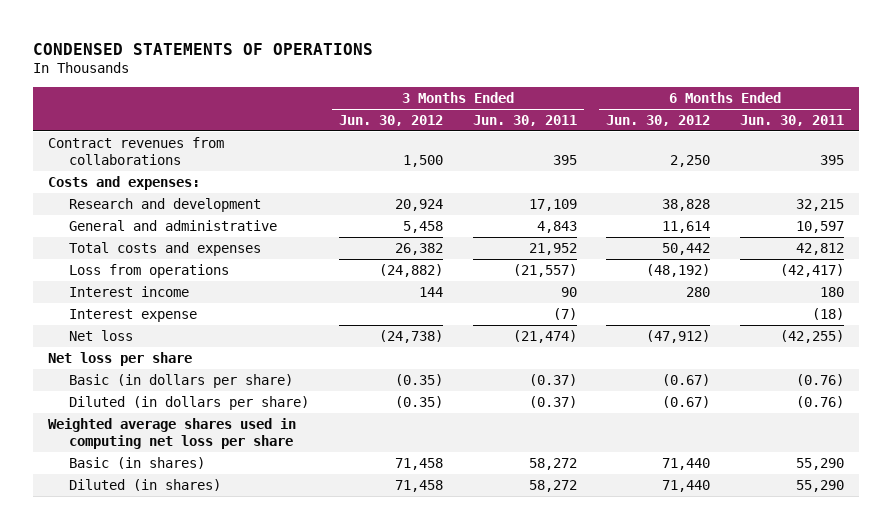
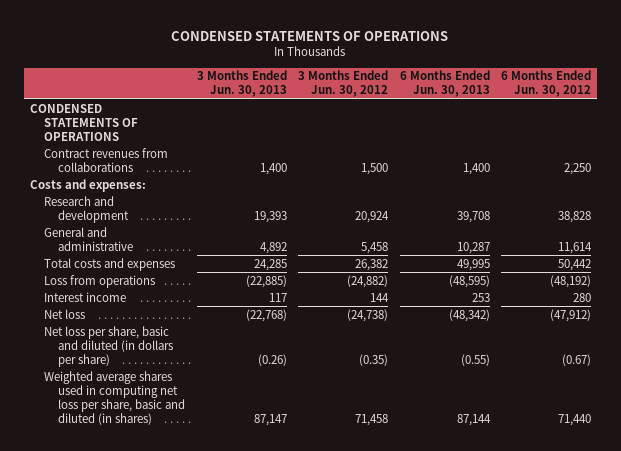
- | 3 Months Ended Jun. 30, 2012 | 3 Months Ended Jun. 30, 2011 | 6 Months Ended Jun. 30, 2012 | 6 Months Ended Jun. 30, 2011
+ | 3 Months Ended Jun. 30, 2013 | 3 Months Ended Jun. 30, 2012 | 6 Months Ended Jun. 30, 2013 | 6 Months Ended Jun. 30, 2012
+ CONDENSED STATEMENTS OF OPERATIONS
- Interest expense | | (7) | | (18)
- Net loss per share
- Basic (in dollars per share) | (0.35) | (0.37) | (0.67) | (0.76)
- Diluted (in dollars per share) | (0.35) | (0.37) | (0.67) | (0.76)
- Weighted average shares used in computing net loss per share
- Basic (in shares) | 71,458 | 58,272 | 71,440 | 55,290
- Diluted (in shares) | 71,458 | 58,272 | 71,440 | 55,290
+ Net loss per share, basic and diluted (in dollars per share) | (0.26) | (0.35) | (0.55) | (0.67)
+ Weighted average shares used in computing net loss per share, basic and diluted (in shares) | 87,147 | 71,458 | 87,144 | 71,440

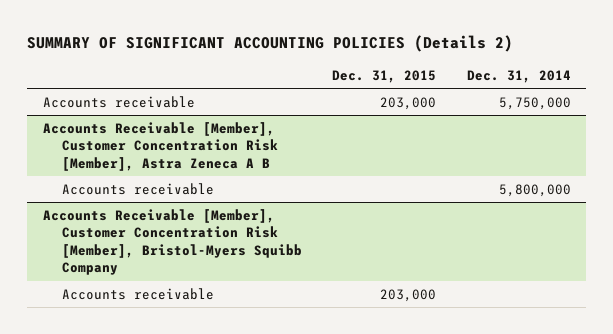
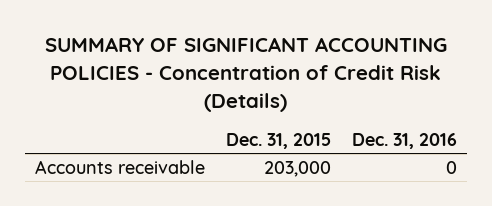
- SUMMARY OF SIGNIFICANT ACCOUNTING POLICIES (Details 2)
+ SUMMARY OF SIGNIFICANT ACCOUNTING POLICIES - Concentration of Credit Risk (Details)
- | Dec. 31, 2015 | Dec. 31, 2014
+ | Dec. 31, 2015 | Dec. 31, 2016
- Accounts Receivable [Member], Customer Concentration Risk [Member], Astra Zeneca A B
- Accounts receivable | | 5,800,000
- Accounts Receivable [Member], Customer Concentration Risk [Member], Bristol-Myers Squibb Company
- Accounts receivable | 203,000 |

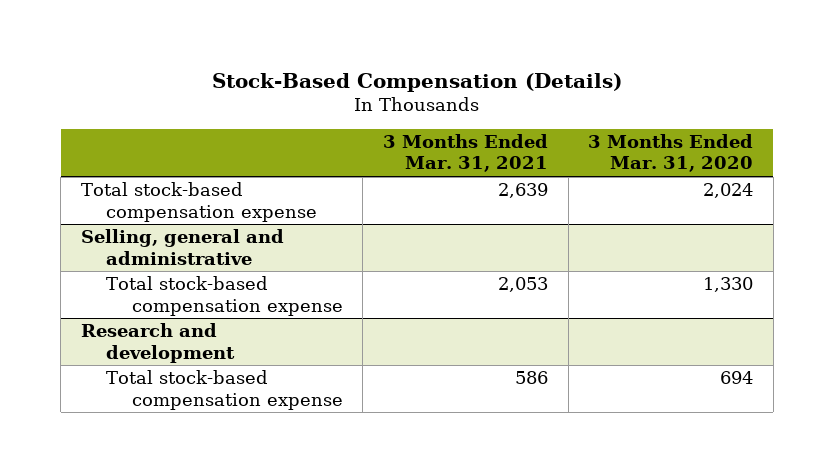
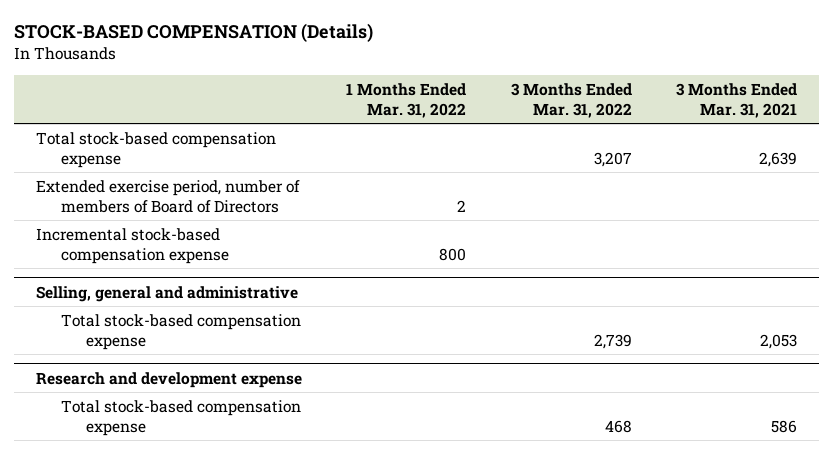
- Stock-Based Compensation (Details)
+ STOCK-BASED COMPENSATION (Details)
- | 3 Months Ended Mar. 31, 2021 | 3 Months Ended Mar. 31, 2020
+ | 1 Months Ended Mar. 31, 2022 | 3 Months Ended Mar. 31, 2022 | 3 Months Ended Mar. 31, 2021
+ Extended exercise period, number of members of Board of Directors | 2 | |
+ Incremental stock-based compensation expense | 800 | |
- Research and development
+ Research and development expense

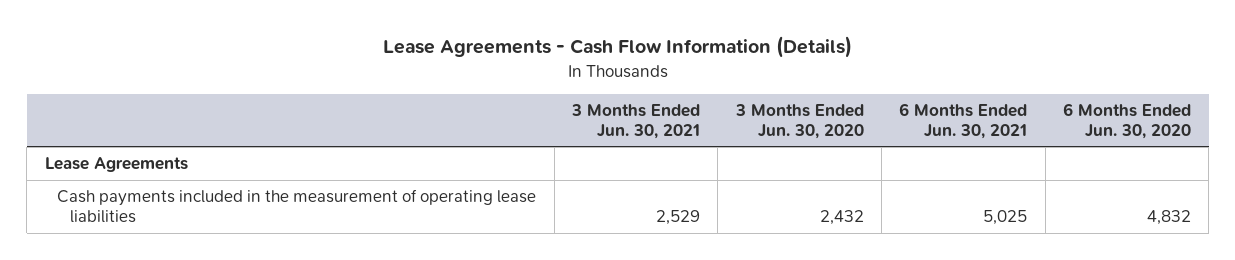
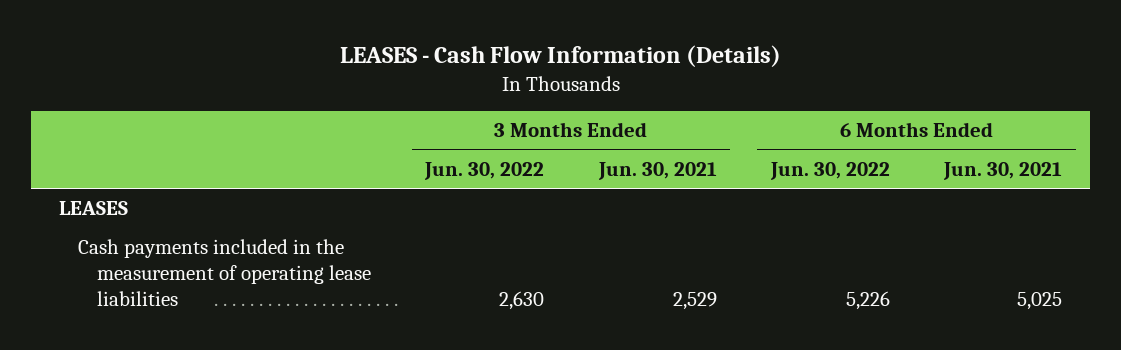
- Lease Agreements - Cash Flow Information (Details)
+ LEASES - Cash Flow Information (Details)
- | 3 Months Ended Jun. 30, 2021 | 3 Months Ended Jun. 30, 2020 | 6 Months Ended Jun. 30, 2021 | 6 Months Ended Jun. 30, 2020
+ | 3 Months Ended Jun. 30, 2022 | 3 Months Ended Jun. 30, 2021 | 6 Months Ended Jun. 30, 2022 | 6 Months Ended Jun. 30, 2021
- Lease Agreements
+ LEASES

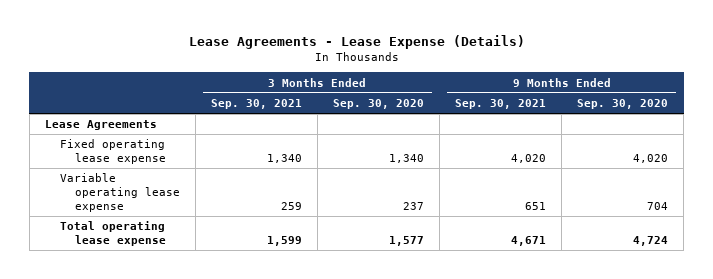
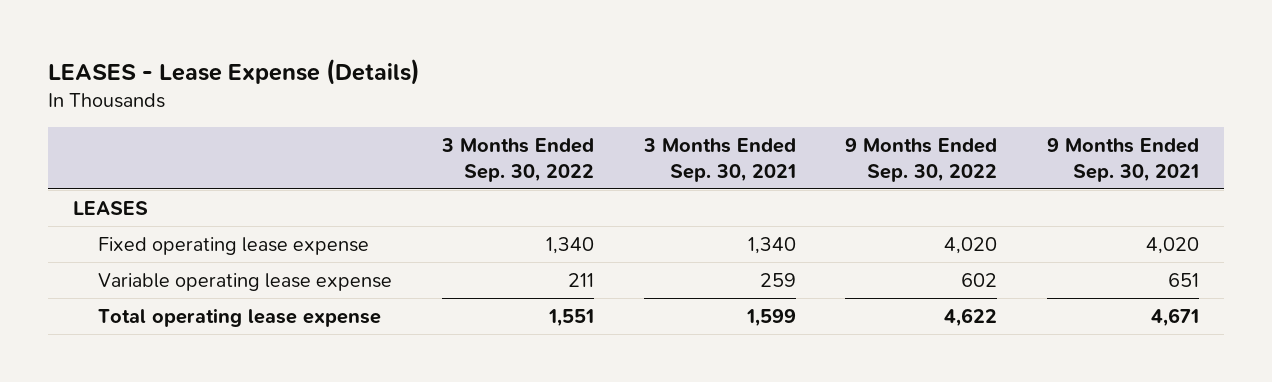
- Lease Agreements - Lease Expense (Details)
+ LEASES - Lease Expense (Details)
- | 3 Months Ended Sep. 30, 2021 | 3 Months Ended Sep. 30, 2020 | 9 Months Ended Sep. 30, 2021 | 9 Months Ended Sep. 30, 2020
+ | 3 Months Ended Sep. 30, 2022 | 3 Months Ended Sep. 30, 2021 | 9 Months Ended Sep. 30, 2022 | 9 Months Ended Sep. 30, 2021
- Lease Agreements
+ LEASES

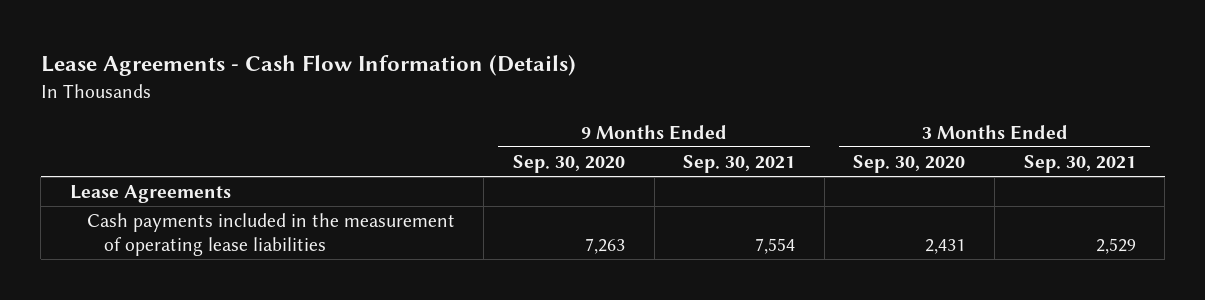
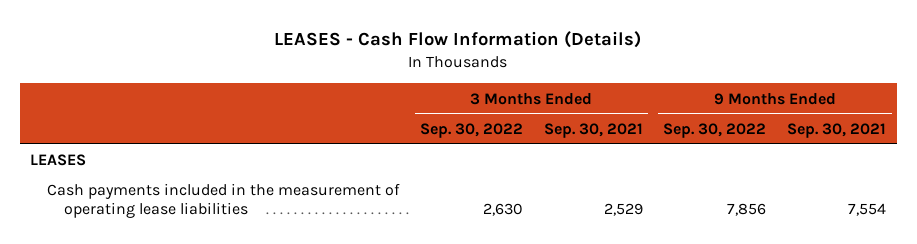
- Lease Agreements - Cash Flow Information (Details)
+ LEASES - Cash Flow Information (Details)
- | 9 Months Ended Sep. 30, 2020 | 9 Months Ended Sep. 30, 2021 | 3 Months Ended Sep. 30, 2020 | 3 Months Ended Sep. 30, 2021
+ | 3 Months Ended Sep. 30, 2022 | 3 Months Ended Sep. 30, 2021 | 9 Months Ended Sep. 30, 2022 | 9 Months Ended Sep. 30, 2021
- Lease Agreements
+ LEASES

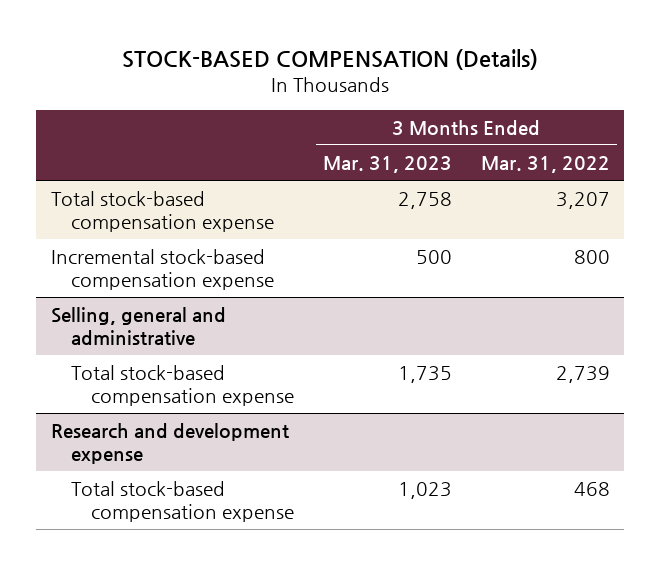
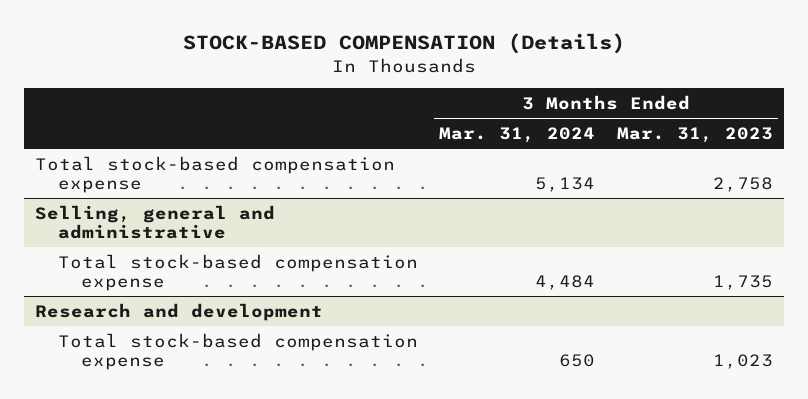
- | 3 Months Ended Mar. 31, 2023 | 3 Months Ended Mar. 31, 2022
+ | 3 Months Ended Mar. 31, 2024 | 3 Months Ended Mar. 31, 2023
- Incremental stock-based compensation expense | 500 | 800
- Research and development expense
+ Research and development

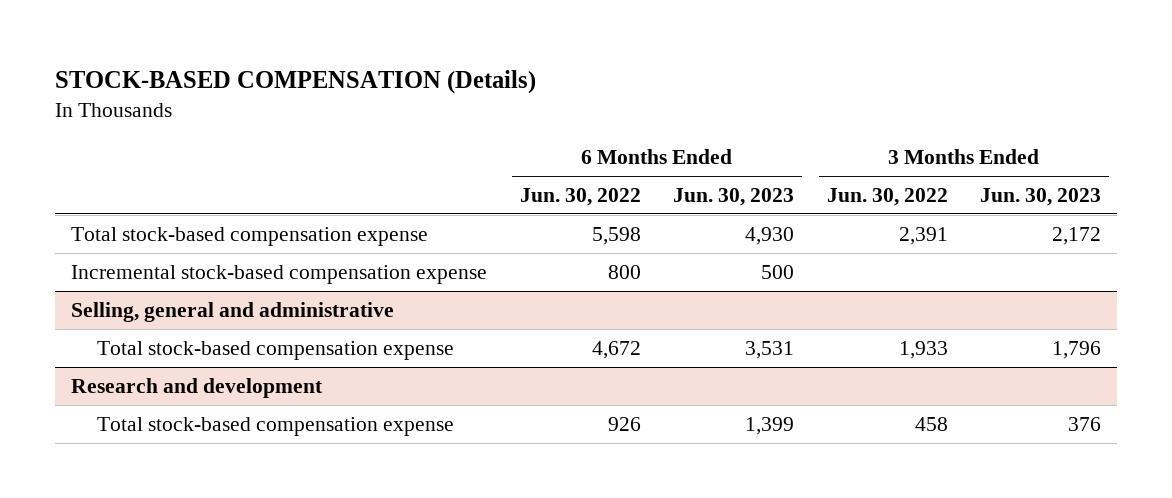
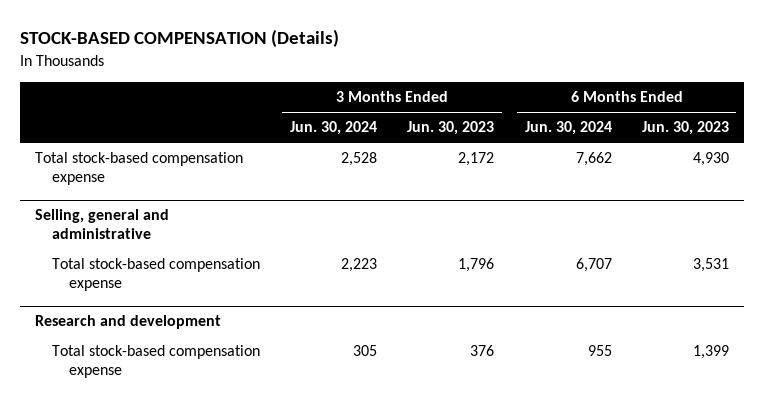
- | 6 Months Ended Jun. 30, 2022 | 6 Months Ended Jun. 30, 2023 | 3 Months Ended Jun. 30, 2022 | 3 Months Ended Jun. 30, 2023
+ | 3 Months Ended Jun. 30, 2024 | 3 Months Ended Jun. 30, 2023 | 6 Months Ended Jun. 30, 2024 | 6 Months Ended Jun. 30, 2023
- Incremental stock-based compensation expense | 800 | 500 | |

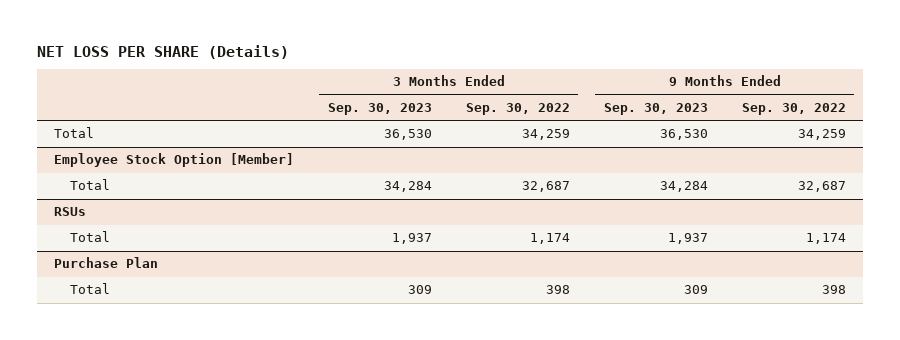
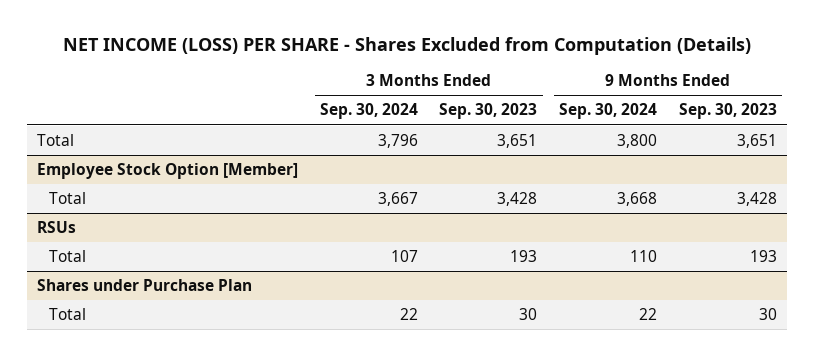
- NET LOSS PER SHARE (Details)
+ NET INCOME (LOSS) PER SHARE - Shares Excluded from Computation (Details)
- | 3 Months Ended Sep. 30, 2023 | 3 Months Ended Sep. 30, 2022 | 9 Months Ended Sep. 30, 2023 | 9 Months Ended Sep. 30, 2022
+ | 3 Months Ended Sep. 30, 2024 | 3 Months Ended Sep. 30, 2023 | 9 Months Ended Sep. 30, 2024 | 9 Months Ended Sep. 30, 2023
- Total | 36,530 | 34,259 | 36,530 | 34,259
+ Total | 3,796 | 3,651 | 3,800 | 3,651
@ Employee Stock Option [Member]
- Total | 34,284 | 32,687 | 34,284 | 32,687
+ Total | 3,667 | 3,428 | 3,668 | 3,428
@ RSUs
- Total | 1,937 | 1,174 | 1,937 | 1,174
- Purchase Plan
- Total | 309 | 398 | 309 | 398
@ RSUs
+ Total | 107 | 193 | 110 | 193
+ Shares under Purchase Plan
+ Total | 22 | 30 | 22 | 30

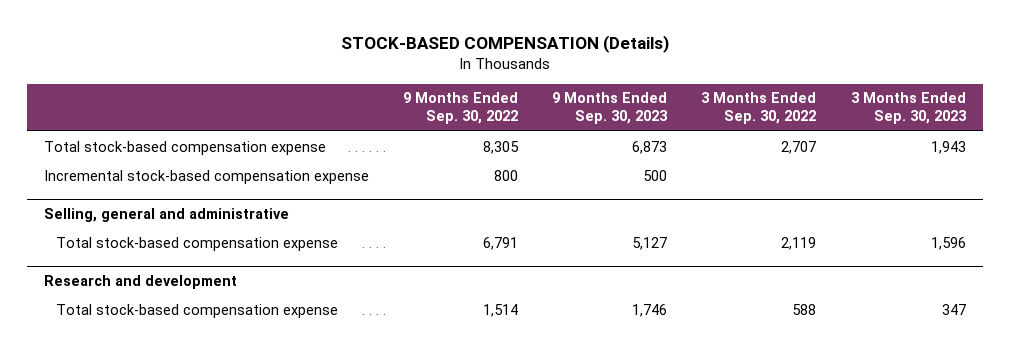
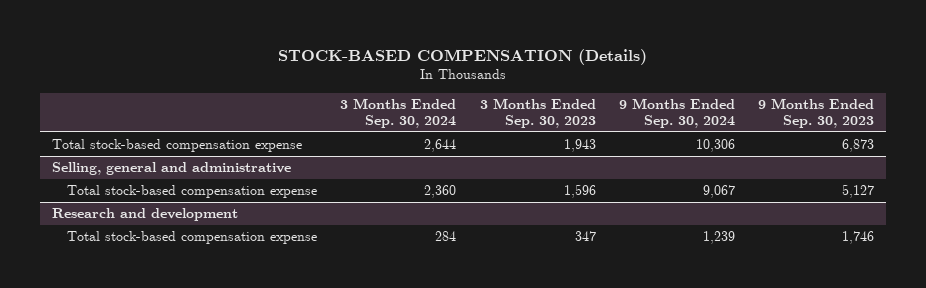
- | 9 Months Ended Sep. 30, 2022 | 9 Months Ended Sep. 30, 2023 | 3 Months Ended Sep. 30, 2022 | 3 Months Ended Sep. 30, 2023
+ | 3 Months Ended Sep. 30, 2024 | 3 Months Ended Sep. 30, 2023 | 9 Months Ended Sep. 30, 2024 | 9 Months Ended Sep. 30, 2023
- Incremental stock-based compensation expense | 800 | 500 | |

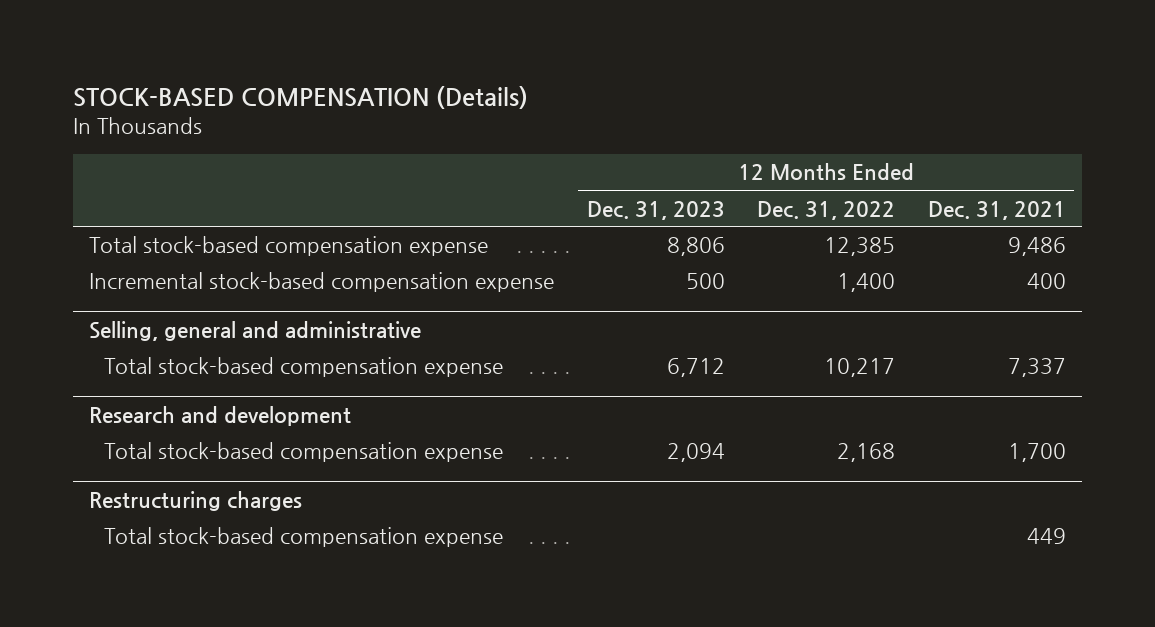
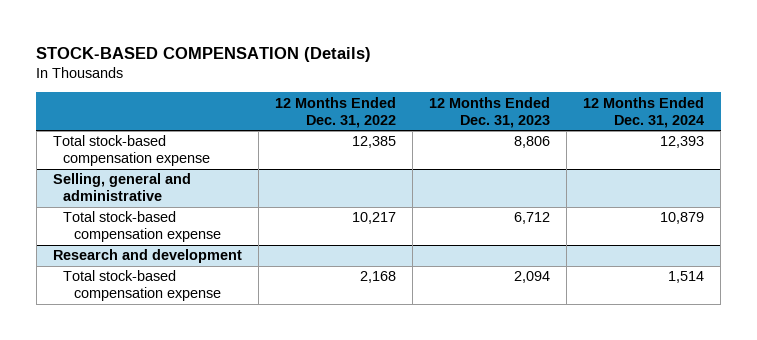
- | 12 Months Ended Dec. 31, 2023 | 12 Months Ended Dec. 31, 2022 | 12 Months Ended Dec. 31, 2021
+ | 12 Months Ended Dec. 31, 2022 | 12 Months Ended Dec. 31, 2023 | 12 Months Ended Dec. 31, 2024
- Incremental stock-based compensation expense | 500 | 1,400 | 400
- Restructuring charges
- Total stock-based compensation expense | | | 449

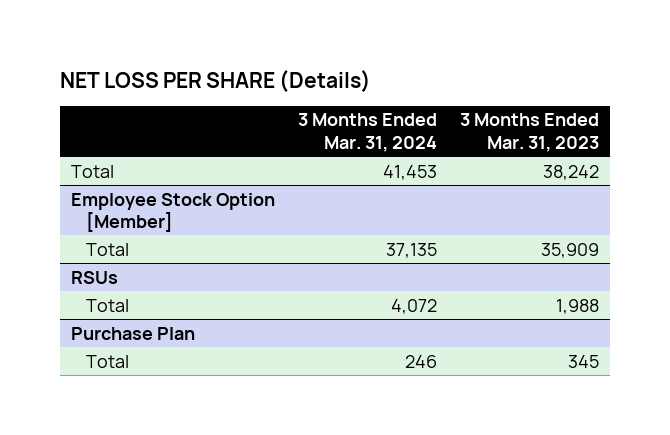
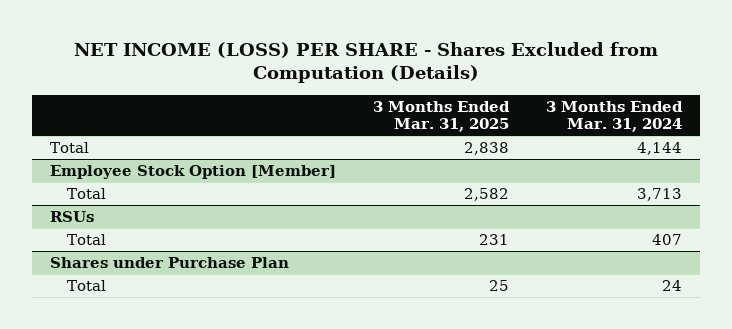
- NET LOSS PER SHARE (Details)
+ NET INCOME (LOSS) PER SHARE - Shares Excluded from Computation (Details)
- | 3 Months Ended Mar. 31, 2024 | 3 Months Ended Mar. 31, 2023
+ | 3 Months Ended Mar. 31, 2025 | 3 Months Ended Mar. 31, 2024
- Total | 41,453 | 38,242
+ Total | 2,838 | 4,144
@ Employee Stock Option [Member]
- Total | 37,135 | 35,909
+ Total | 2,582 | 3,713
@ RSUs
- Total | 4,072 | 1,988
- Purchase Plan
- Total | 246 | 345
@ RSUs
+ Total | 231 | 407
+ Shares under Purchase Plan
+ Total | 25 | 24

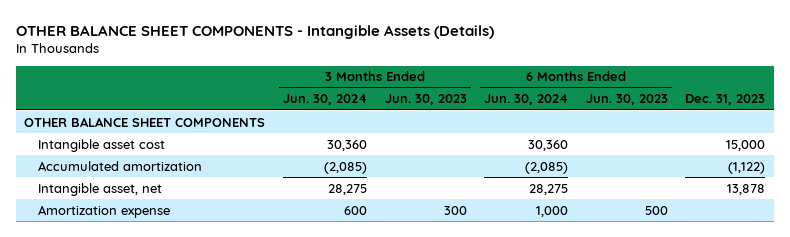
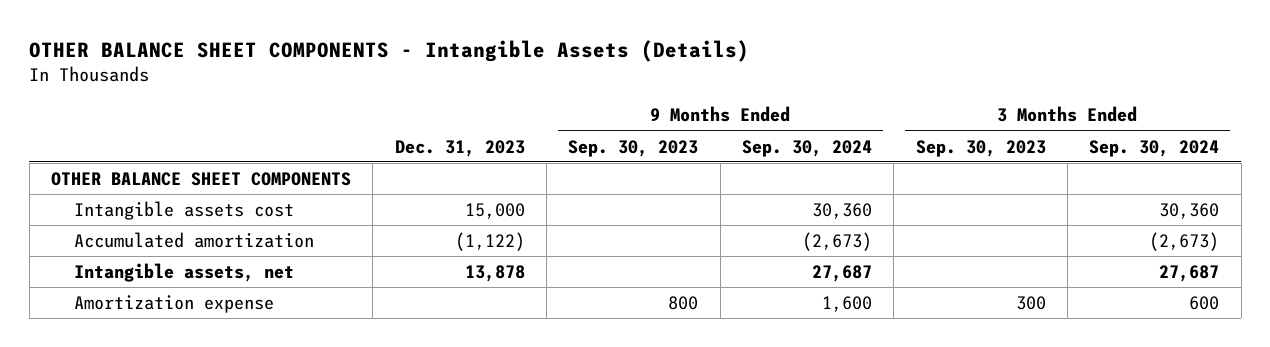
- | 3 Months Ended Jun. 30, 2024 | 3 Months Ended Jun. 30, 2023 | 6 Months Ended Jun. 30, 2024 | 6 Months Ended Jun. 30, 2023 | Dec. 31, 2023
+ | Dec. 31, 2023 | 9 Months Ended Sep. 30, 2023 | 9 Months Ended Sep. 30, 2024 | 3 Months Ended Sep. 30, 2023 | 3 Months Ended Sep. 30, 2024
- Intangible asset cost | 30,360 | | 30,360 | | 15,000
+ Intangible assets cost | 15,000 | | 30,360 | | 30,360
- Intangible asset, net | 28,275 | | 28,275 | | 13,878
+ Intangible assets, net | 13,878 | | 27,687 | | 27,687

